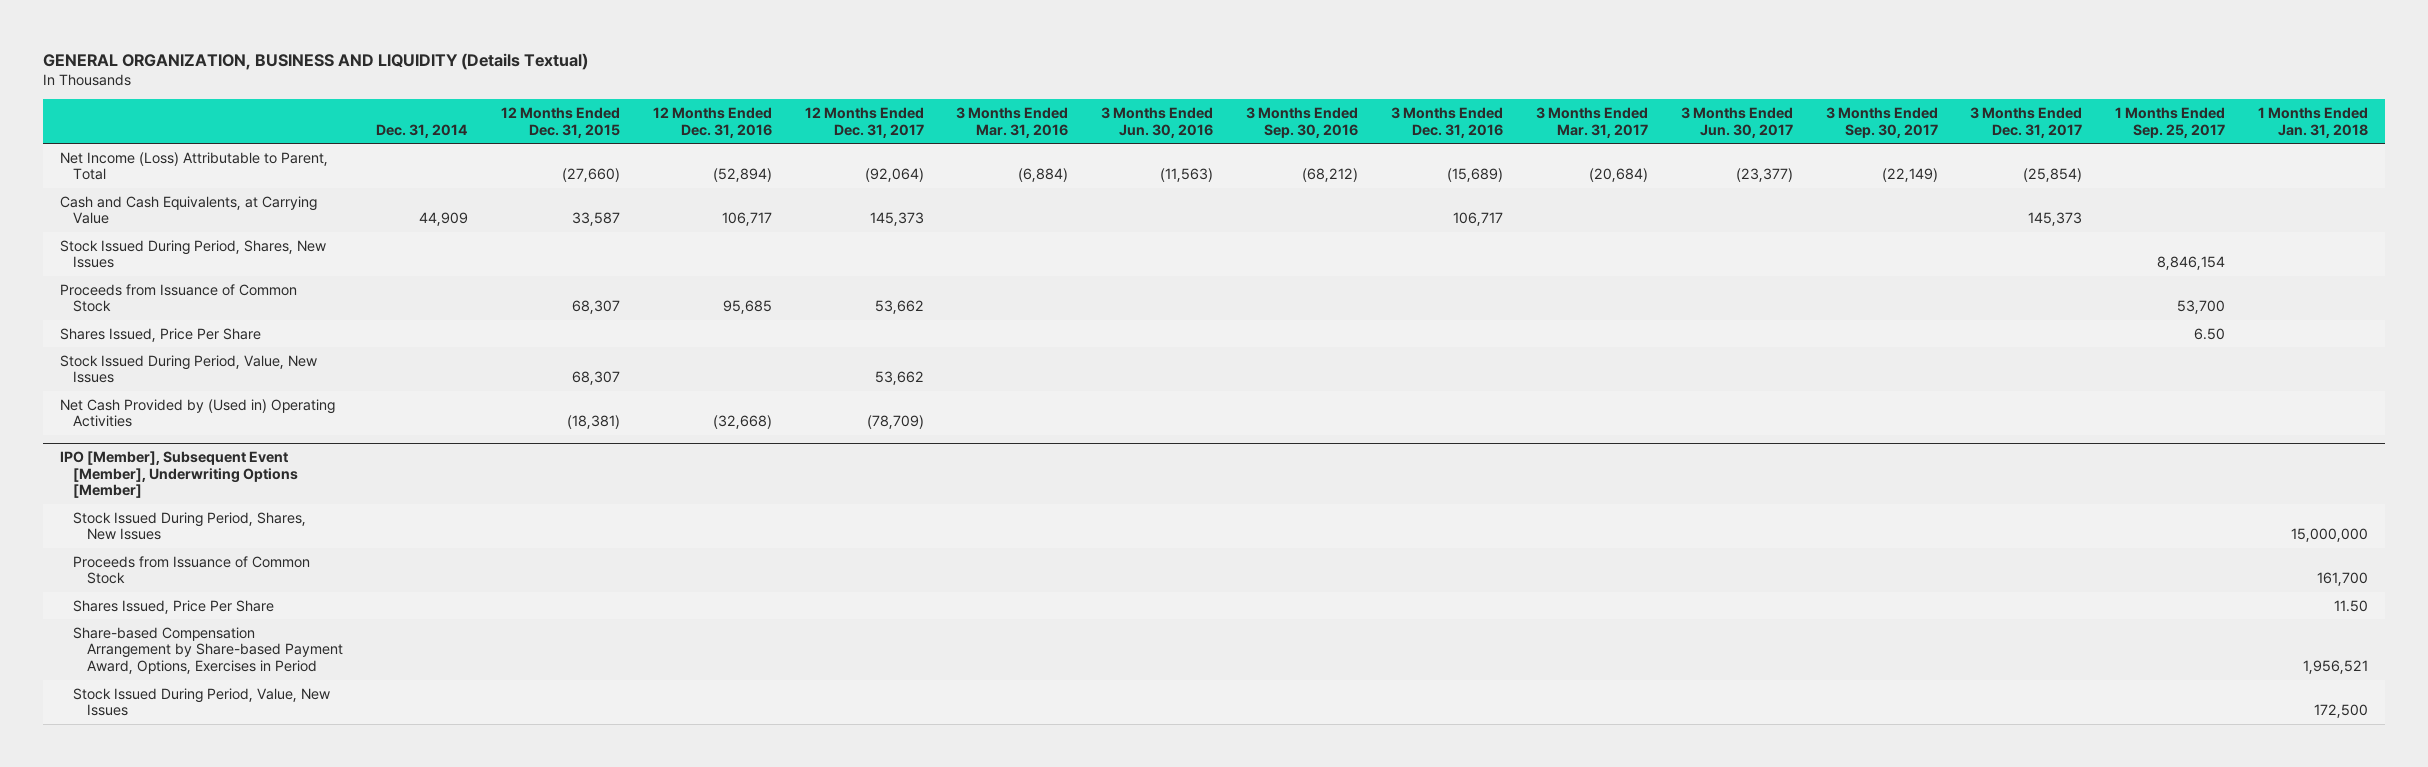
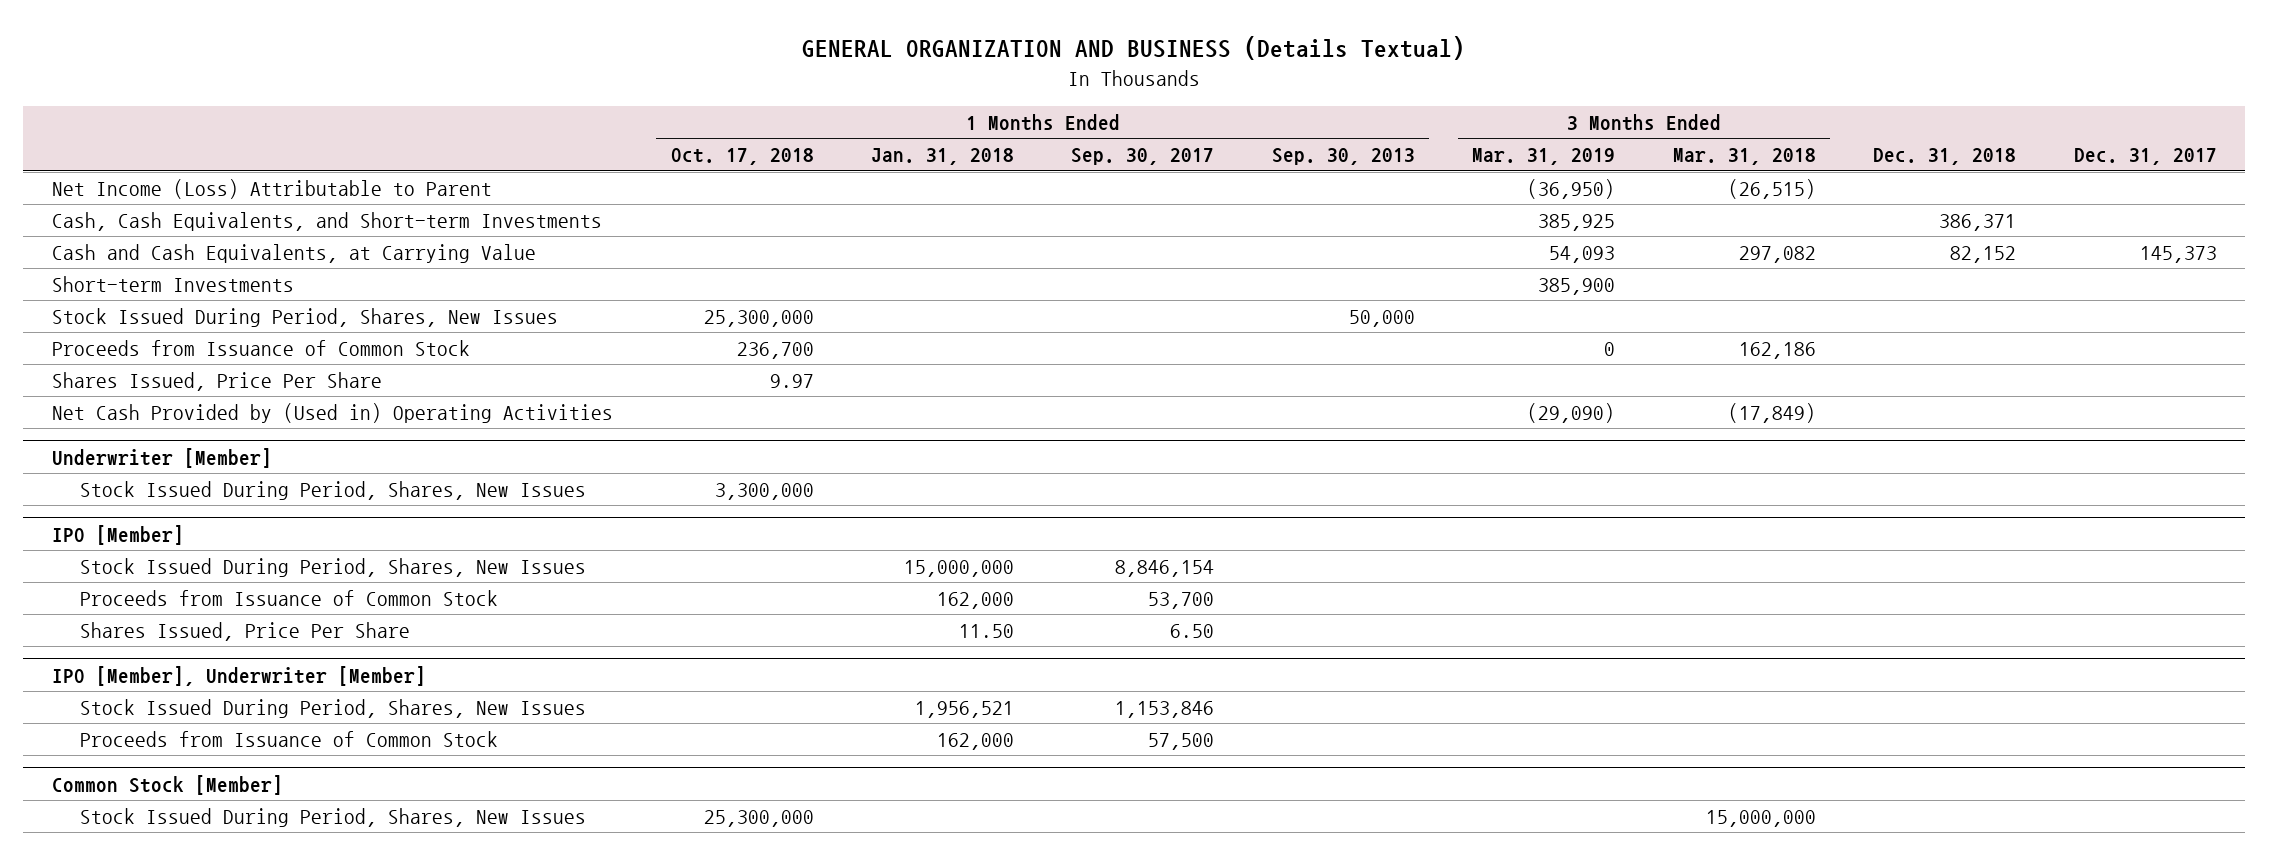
- GENERAL ORGANIZATION, BUSINESS AND LIQUIDITY (Details Textual)
+ GENERAL ORGANIZATION AND BUSINESS (Details Textual)
- | Dec. 31, 2014 | 12 Months Ended Dec. 31, 2015 | 12 Months Ended Dec. 31, 2016 | 12 Months Ended Dec. 31, 2017 | 3 Months Ended Mar. 31, 2016 | 3 Months Ended Jun. 30, 2016 | 3 Months Ended Sep. 30, 2016 | 3 Months Ended Dec. 31, 2016 | 3 Months Ended Mar. 31, 2017 | 3 Months Ended Jun. 30, 2017 | 3 Months Ended Sep. 30, 2017 | 3 Months Ended Dec. 31, 2017 | 1 Months Ended Sep. 25, 2017 | 1 Months Ended Jan. 31, 2018
+ | 1 Months Ended Oct. 17, 2018 | 1 Months Ended Jan. 31, 2018 | 1 Months Ended Sep. 30, 2017 | 1 Months Ended Sep. 30, 2013 | 3 Months Ended Mar. 31, 2019 | 3 Months Ended Mar. 31, 2018 | Dec. 31, 2018 | Dec. 31, 2017
- Net Income (Loss) Attributable to Parent, Total | | (27,660) | (52,894) | (92,064) | (6,884) | (11,563) | (68,212) | (15,689) | (20,684) | (23,377) | (22,149) | (25,854) | |
+ Net Income (Loss) Attributable to Parent | | | | | (36,950) | (26,515) | |
+ Cash, Cash Equivalents, and Short-term Investments | | | | | 385,925 | | 386,371 |
+ Short-term Investments | | | | | 385,900 | | |
- Stock Issued During Period, Value, New Issues | | 68,307 | | 53,662 | | | | | | | | | |
- IPO [Member], Subsequent Event [Member], Underwriting Options [Member]
+ Underwriter [Member]
+ Stock Issued During Period, Shares, New Issues | 3,300,000 | | | | | | |
+ IPO [Member]
- Proceeds from Issuance of Common Stock | | | | | | | | | | | | | | 161,700
+ Proceeds from Issuance of Common Stock | | 162,000 | 53,700 | | | | |
- Share-based Compensation Arrangement by Share-based Payment Award, Options, Exercises in Period | | | | | | | | | | | | | | 1,956,521
- Stock Issued During Period, Value, New Issues | | | | | | | | | | | | | | 172,500
+ IPO [Member], Underwriter [Member]
+ Stock Issued During Period, Shares, New Issues | | 1,956,521 | 1,153,846 | | | | |
+ Proceeds from Issuance of Common Stock | | 162,000 | 57,500 | | | | |
+ Common Stock [Member]
+ Stock Issued During Period, Shares, New Issues | 25,300,000 | | | | | 15,000,000 | |

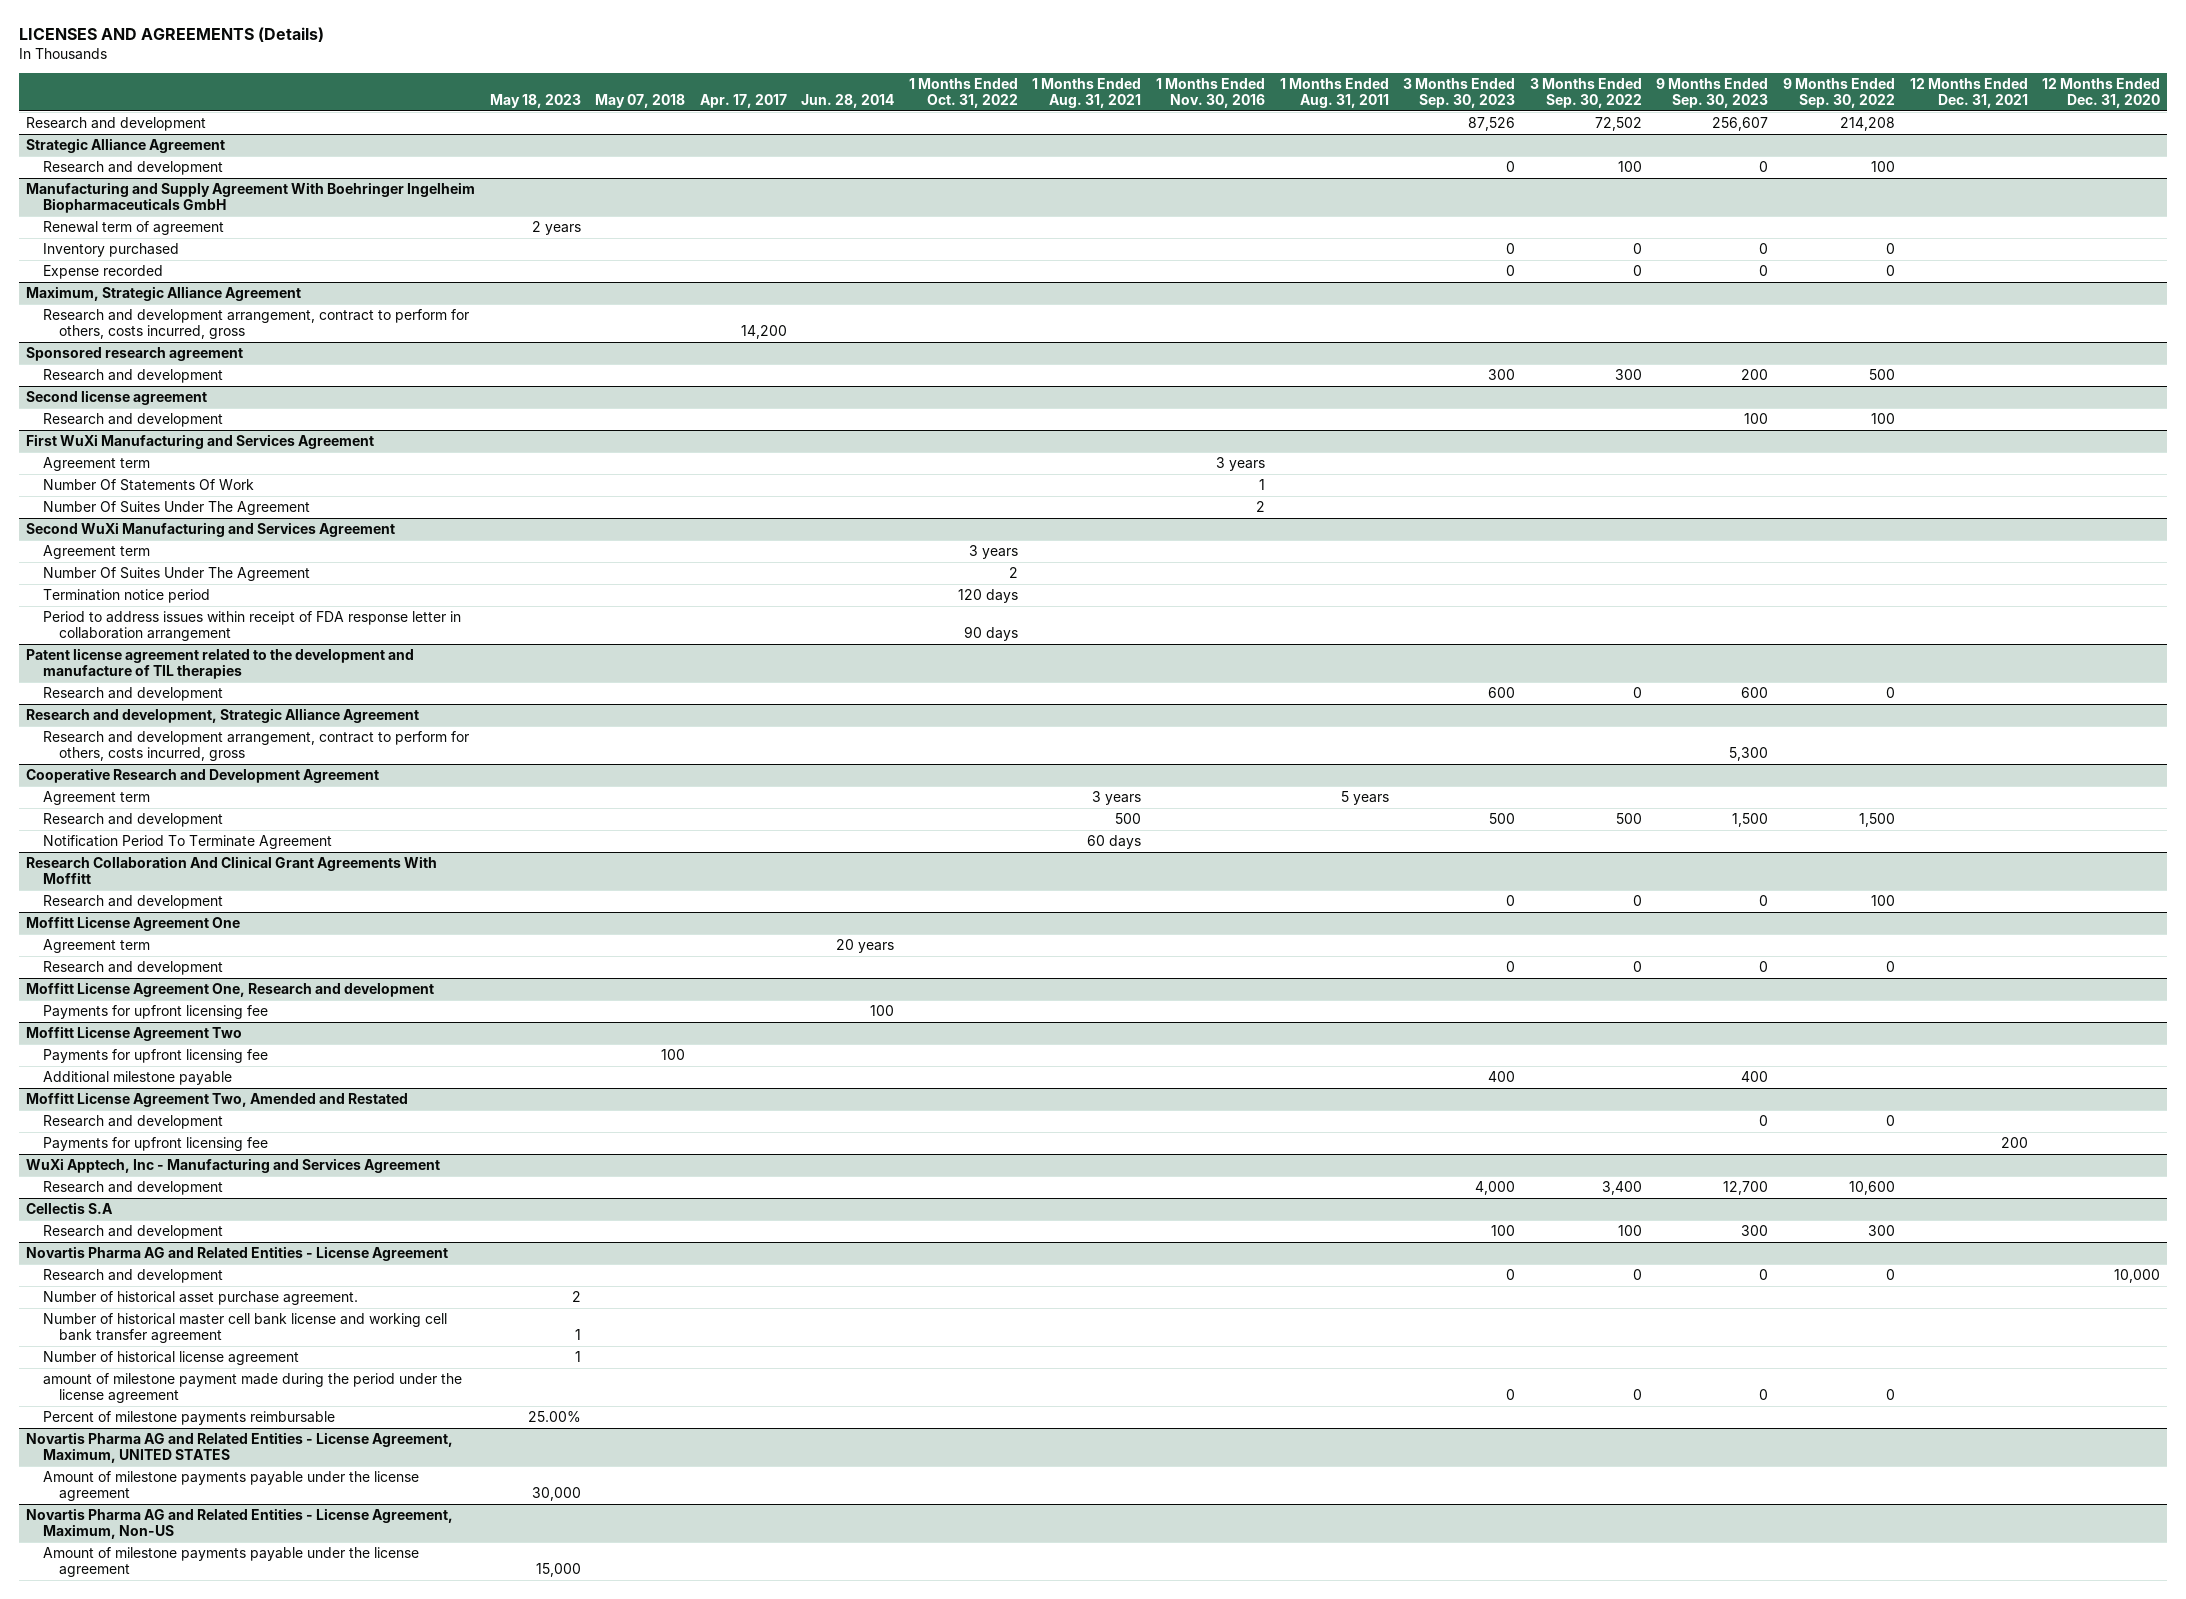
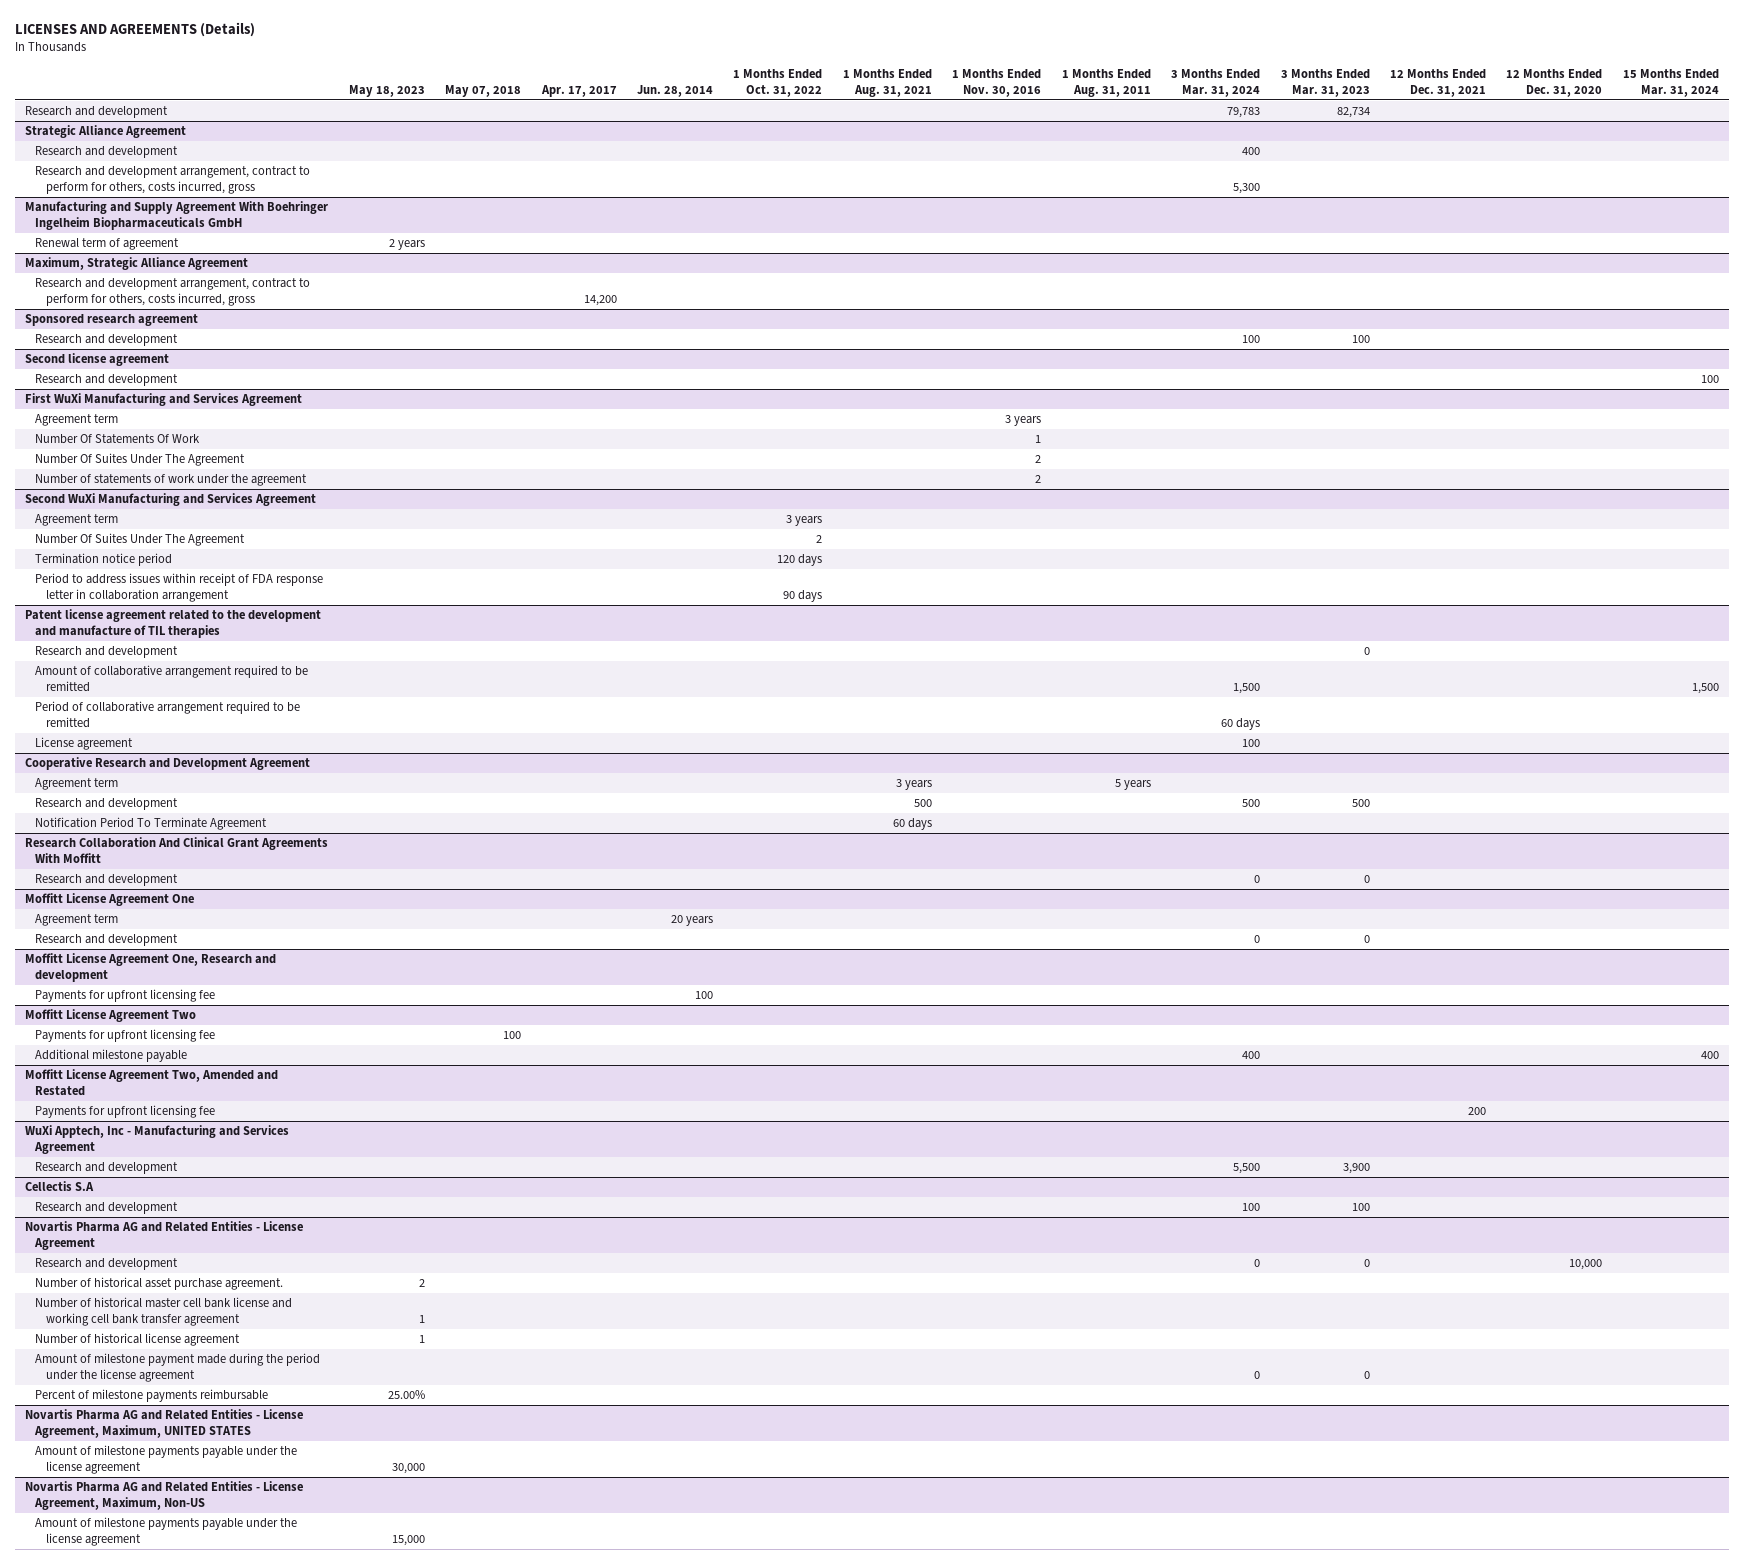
- | May 18, 2023 | May 07, 2018 | Apr. 17, 2017 | Jun. 28, 2014 | 1 Months Ended Oct. 31, 2022 | 1 Months Ended Aug. 31, 2021 | 1 Months Ended Nov. 30, 2016 | 1 Months Ended Aug. 31, 2011 | 3 Months Ended Sep. 30, 2023 | 3 Months Ended Sep. 30, 2022 | 9 Months Ended Sep. 30, 2023 | 9 Months Ended Sep. 30, 2022 | 12 Months Ended Dec. 31, 2021 | 12 Months Ended Dec. 31, 2020
+ | May 18, 2023 | May 07, 2018 | Apr. 17, 2017 | Jun. 28, 2014 | 1 Months Ended Oct. 31, 2022 | 1 Months Ended Aug. 31, 2021 | 1 Months Ended Nov. 30, 2016 | 1 Months Ended Aug. 31, 2011 | 3 Months Ended Mar. 31, 2024 | 3 Months Ended Mar. 31, 2023 | 12 Months Ended Dec. 31, 2021 | 12 Months Ended Dec. 31, 2020 | 15 Months Ended Mar. 31, 2024
@ Strategic Alliance Agreement
+ Research and development arrangement, contract to perform for others, costs incurred, gross | | | | | | | | | 5,300 | | | |
@ Manufacturing and Supply Agreement With Boehringer Ingelheim Biopharmaceuticals GmbH
- Inventory purchased | | | | | | | | | 0 | 0 | 0 | 0 | |
- Expense recorded | | | | | | | | | 0 | 0 | 0 | 0 | |
@ First WuXi Manufacturing and Services Agreement
+ Number of statements of work under the agreement | | | | | | | 2 | | | | | |
- Research and development, Strategic Alliance Agreement
- Research and development arrangement, contract to perform for others, costs incurred, gross | | | | | | | | | | | 5,300 | | |
@ Patent license agreement related to the development and manufacture of TIL therapies
+ Amount of collaborative arrangement required to be remitted | | | | | | | | | 1,500 | | | | 1,500
+ Period of collaborative arrangement required to be remitted | | | | | | | | | 60 days | | | |
+ License agreement | | | | | | | | | 100 | | | |
@ Moffitt License Agreement Two, Amended and Restated
- Research and development | | | | | | | | | | | 0 | 0 | |
@ Novartis Pharma AG and Related Entities - License Agreement
- amount of milestone payment made during the period under the license agreement | | | | | | | | | 0 | 0 | 0 | 0 | |
+ Amount of milestone payment made during the period under the license agreement | | | | | | | | | 0 | 0 | | |

